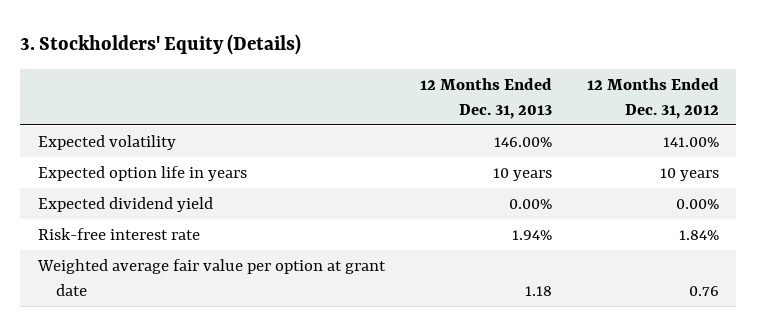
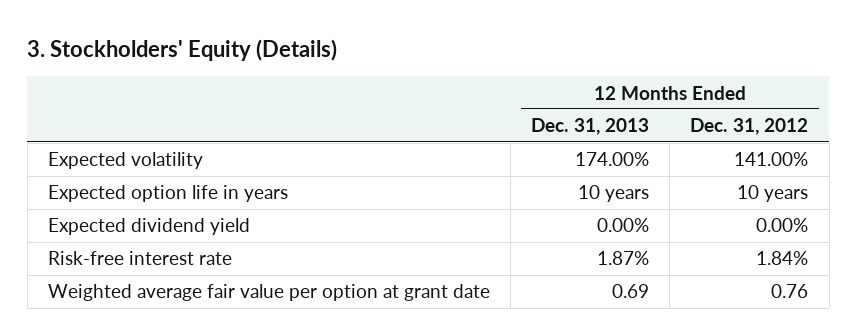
- Expected volatility | 146.00% | 141.00%
+ Expected volatility | 174.00% | 141.00%
- Risk-free interest rate | 1.94% | 1.84%
- Weighted average fair value per option at grant date | 1.18 | 0.76
+ Risk-free interest rate | 1.87% | 1.84%
+ Weighted average fair value per option at grant date | 0.69 | 0.76

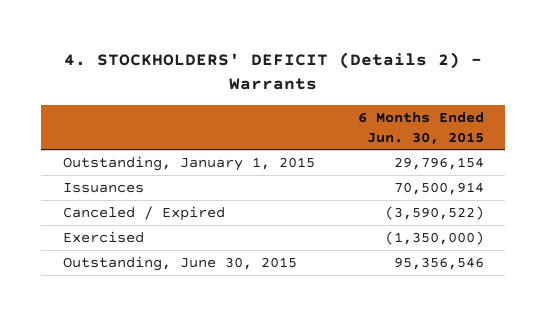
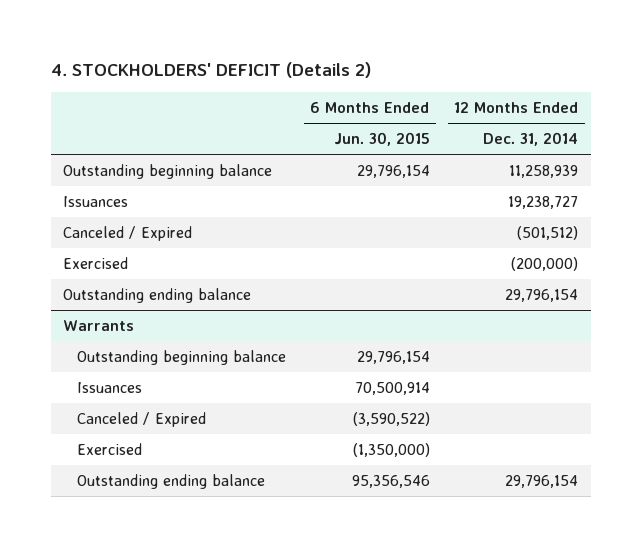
- 4. STOCKHOLDERS' DEFICIT (Details 2) - Warrants
+ 4. STOCKHOLDERS' DEFICIT (Details 2)
- | 6 Months Ended Jun. 30, 2015
+ | 6 Months Ended Jun. 30, 2015 | 12 Months Ended Dec. 31, 2014
- Outstanding, January 1, 2015 | 29,796,154
+ Outstanding beginning balance | 29,796,154 | 11,258,939
+ Issuances | | 19,238,727
+ Canceled / Expired | | (501,512)
+ Exercised | | (200,000)
+ Outstanding ending balance | | 29,796,154
+ Warrants
+ Outstanding beginning balance | 29,796,154 |
- Outstanding, June 30, 2015 | 95,356,546
+ Outstanding ending balance | 95,356,546 | 29,796,154

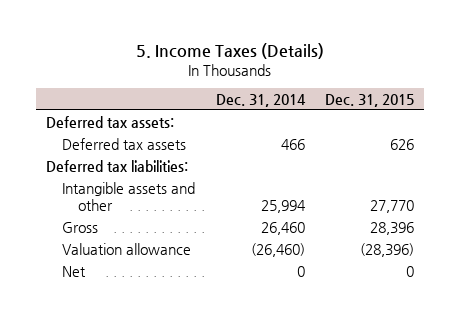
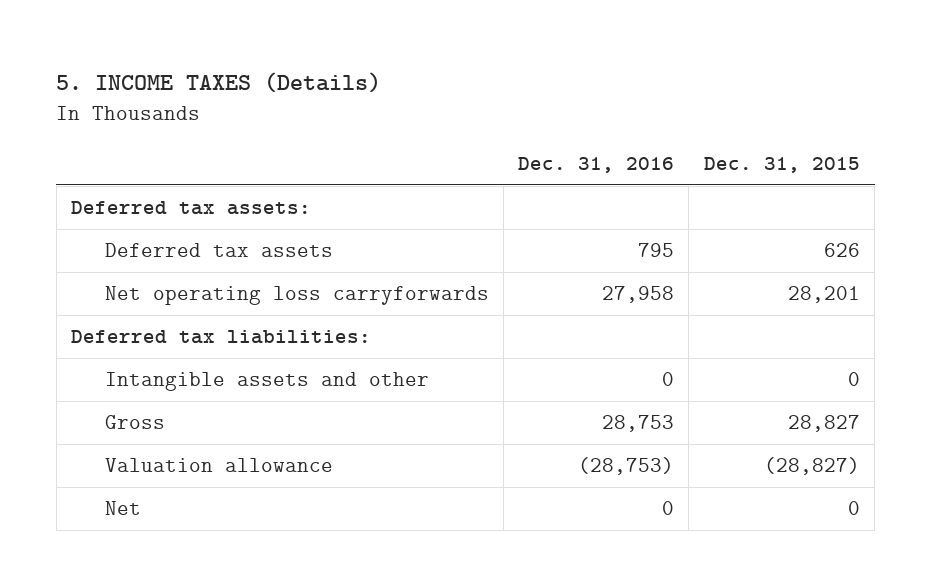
- 5. Income Taxes (Details)
+ 5. INCOME TAXES (Details)
- | Dec. 31, 2014 | Dec. 31, 2015
+ | Dec. 31, 2016 | Dec. 31, 2015
+ Net operating loss carryforwards | 27,958 | 28,201
- Intangible assets and other | 25,994 | 27,770
- Gross | 26,460 | 28,396
- Valuation allowance | (26,460) | (28,396)
+ Intangible assets and other | 0 | 0
+ Gross | 28,753 | 28,827
+ Valuation allowance | (28,753) | (28,827)

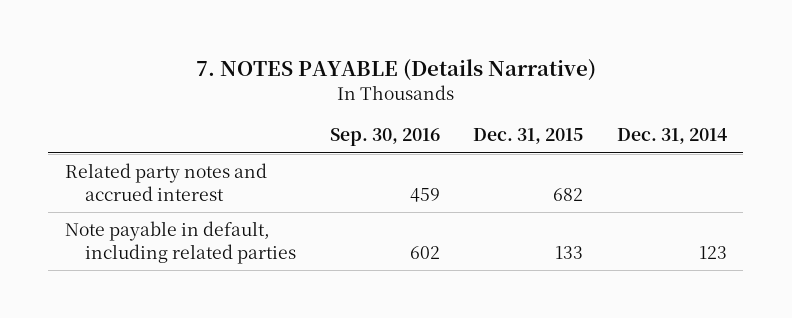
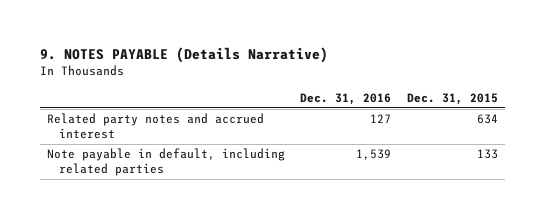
- 7. NOTES PAYABLE (Details Narrative)
+ 9. NOTES PAYABLE (Details Narrative)
- | Sep. 30, 2016 | Dec. 31, 2015 | Dec. 31, 2014
+ | Dec. 31, 2016 | Dec. 31, 2015
- Related party notes and accrued interest | 459 | 682 |
+ Related party notes and accrued interest | 127 | 634

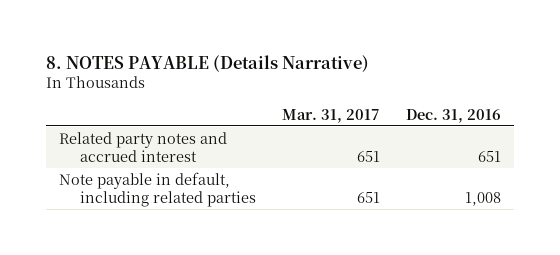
- 9. NOTES PAYABLE (Details Narrative)
+ 8. NOTES PAYABLE (Details Narrative)
- | Dec. 31, 2016 | Dec. 31, 2015
+ | Mar. 31, 2017 | Dec. 31, 2016
- Related party notes and accrued interest | 127 | 634
- Note payable in default, including related parties | 1,539 | 133
+ Related party notes and accrued interest | 651 | 651
+ Note payable in default, including related parties | 651 | 1,008

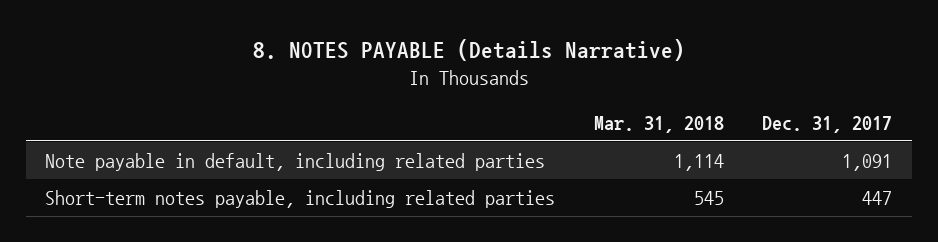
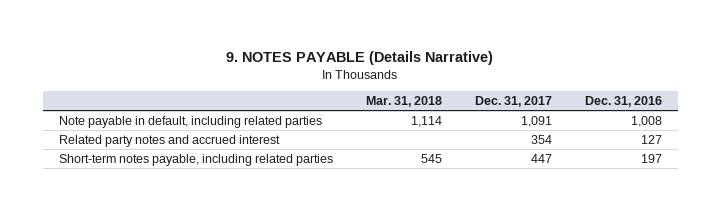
- 8. NOTES PAYABLE (Details Narrative)
+ 9. NOTES PAYABLE (Details Narrative)
- | Mar. 31, 2018 | Dec. 31, 2017
+ | Mar. 31, 2018 | Dec. 31, 2017 | Dec. 31, 2016
+ Related party notes and accrued interest | | 354 | 127

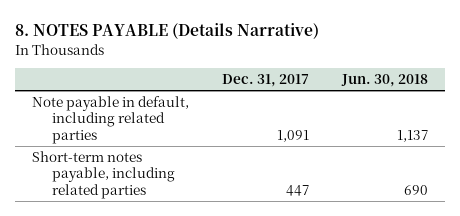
- 9. NOTES PAYABLE (Details Narrative)
+ 8. NOTES PAYABLE (Details Narrative)
- | Mar. 31, 2018 | Dec. 31, 2017 | Dec. 31, 2016
+ | Dec. 31, 2017 | Jun. 30, 2018
- Related party notes and accrued interest | | 354 | 127

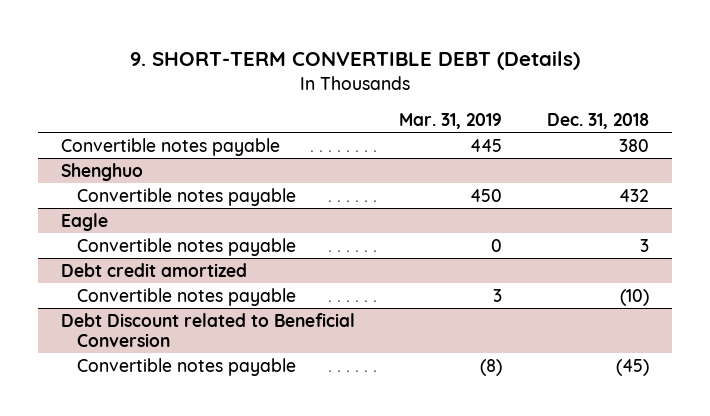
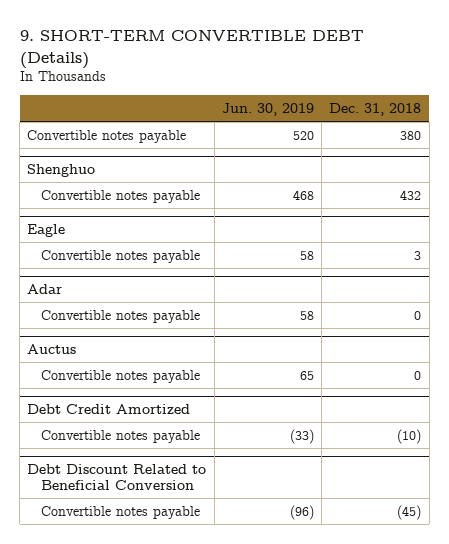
- | Mar. 31, 2019 | Dec. 31, 2018
+ | Jun. 30, 2019 | Dec. 31, 2018
- Debt credit amortized
+ Adar
+ Convertible notes payable | 58 | 0
+ Auctus
+ Convertible notes payable | 65 | 0
+ Debt Credit Amortized
- Debt Discount related to Beneficial Conversion
+ Debt Discount Related to Beneficial Conversion

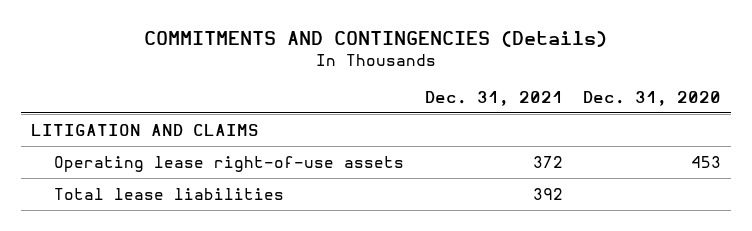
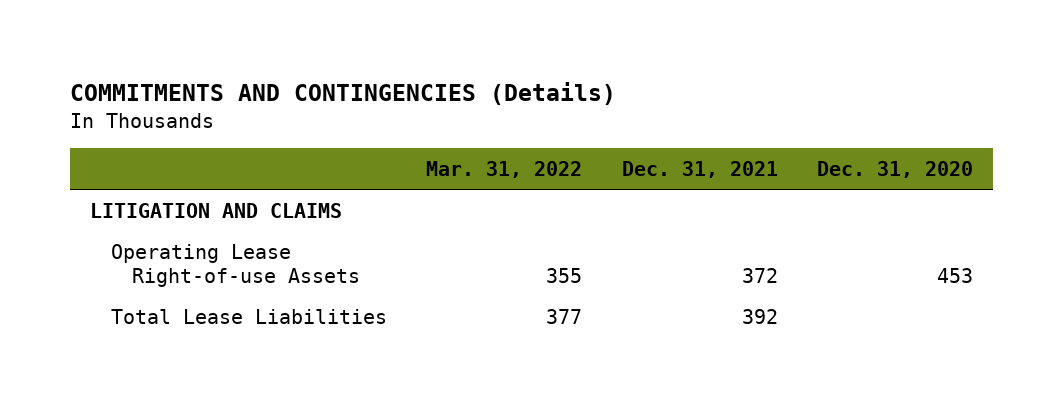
- | Dec. 31, 2021 | Dec. 31, 2020
+ | Mar. 31, 2022 | Dec. 31, 2021 | Dec. 31, 2020
- Operating lease right-of-use assets | 372 | 453
- Total lease liabilities | 392 |
+ Operating Lease Right-of-use Assets | 355 | 372 | 453
+ Total Lease Liabilities | 377 | 392 |

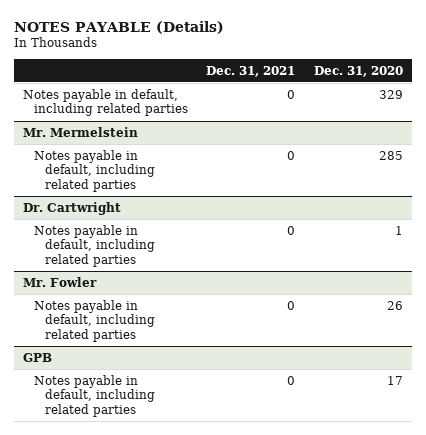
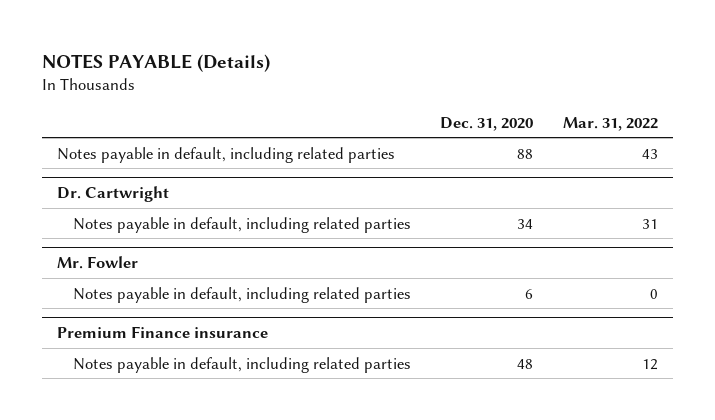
- | Dec. 31, 2021 | Dec. 31, 2020
+ | Dec. 31, 2020 | Mar. 31, 2022
- Notes payable in default, including related parties | 0 | 329
- Mr. Mermelstein
- Notes payable in default, including related parties | 0 | 285
+ Notes payable in default, including related parties | 88 | 43
@ Dr. Cartwright
- Notes payable in default, including related parties | 0 | 1
+ Notes payable in default, including related parties | 34 | 31
@ Mr. Fowler
- Notes payable in default, including related parties | 0 | 26
- GPB
- Notes payable in default, including related parties | 0 | 17
@ Mr. Fowler
+ Notes payable in default, including related parties | 6 | 0
+ Premium Finance insurance
+ Notes payable in default, including related parties | 48 | 12

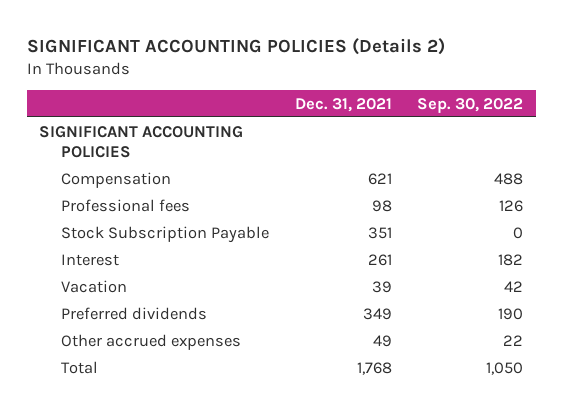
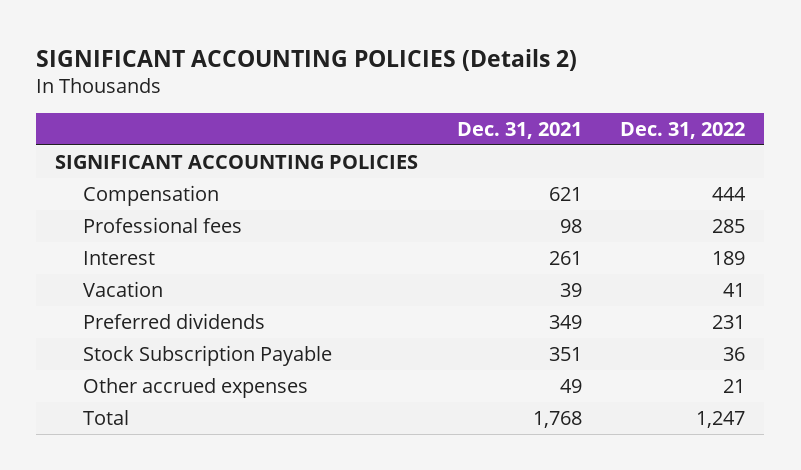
- | Dec. 31, 2021 | Sep. 30, 2022
+ | Dec. 31, 2021 | Dec. 31, 2022
moved down: Stock Subscription Payable | 351 | 36

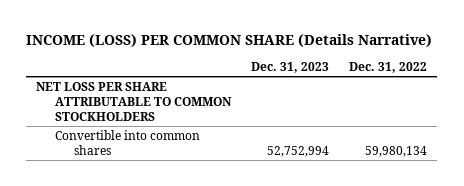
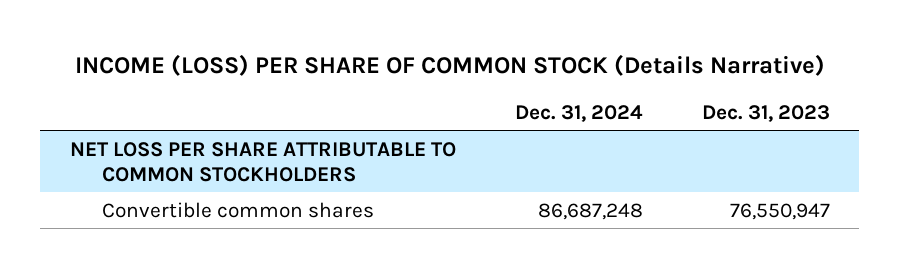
- INCOME (LOSS) PER COMMON SHARE (Details Narrative)
+ INCOME (LOSS) PER SHARE OF COMMON STOCK (Details Narrative)
- | Dec. 31, 2023 | Dec. 31, 2022
+ | Dec. 31, 2024 | Dec. 31, 2023
- Convertible into common shares | 52,752,994 | 59,980,134
+ Convertible common shares | 86,687,248 | 76,550,947

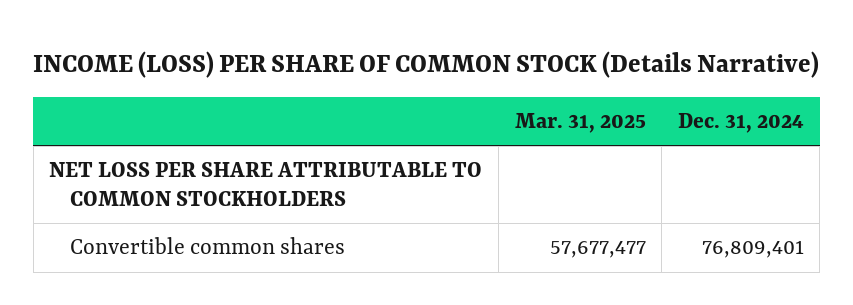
- | Dec. 31, 2024 | Dec. 31, 2023
+ | Mar. 31, 2025 | Dec. 31, 2024
- Convertible common shares | 86,687,248 | 76,550,947
+ Convertible common shares | 57,677,477 | 76,809,401

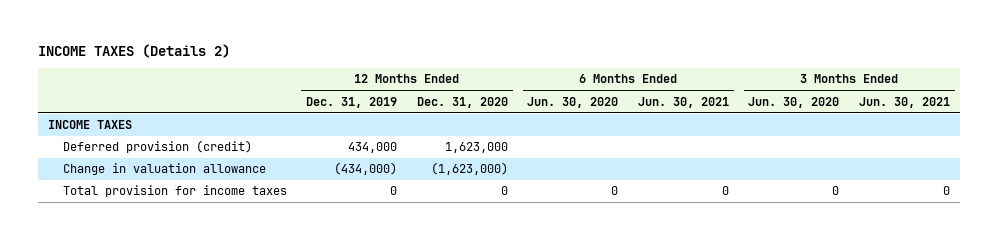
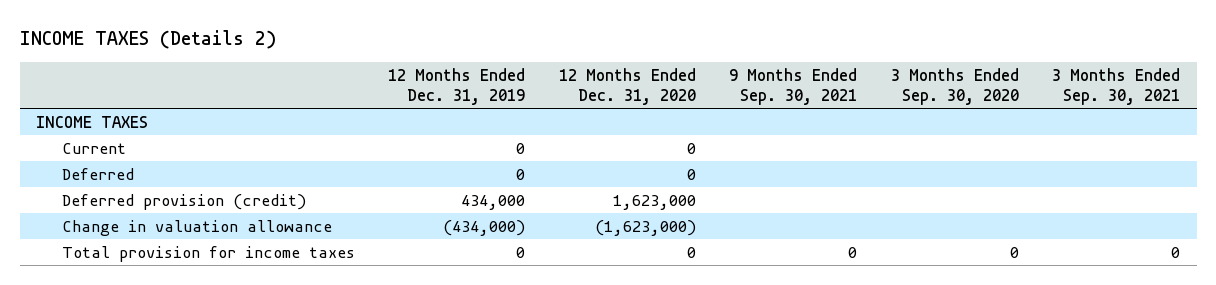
- | 12 Months Ended Dec. 31, 2019 | 12 Months Ended Dec. 31, 2020 | 6 Months Ended Jun. 30, 2020 | 6 Months Ended Jun. 30, 2021 | 3 Months Ended Jun. 30, 2020 | 3 Months Ended Jun. 30, 2021
+ | 12 Months Ended Dec. 31, 2019 | 12 Months Ended Dec. 31, 2020 | 9 Months Ended Sep. 30, 2021 | 3 Months Ended Sep. 30, 2020 | 3 Months Ended Sep. 30, 2021
+ Current | 0 | 0 | | |
+ Deferred | 0 | 0 | | |

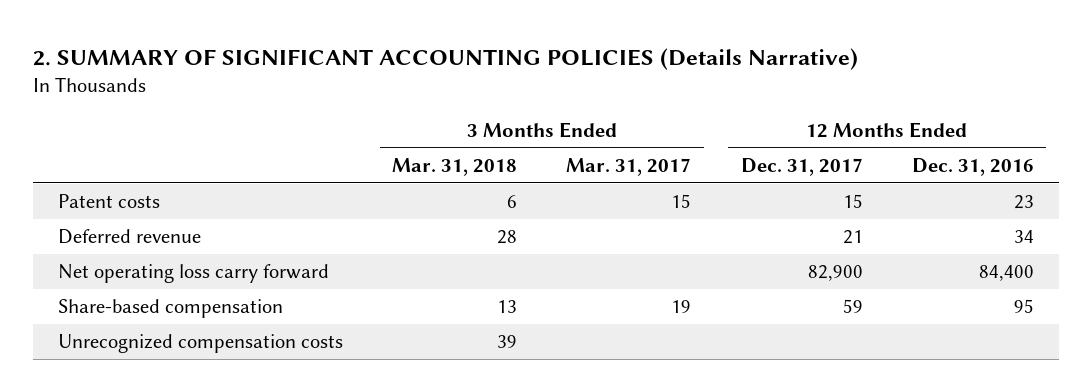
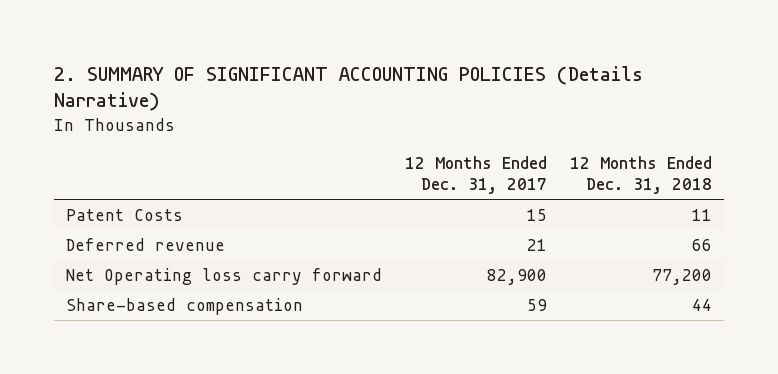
- | 3 Months Ended Mar. 31, 2018 | 3 Months Ended Mar. 31, 2017 | 12 Months Ended Dec. 31, 2017 | 12 Months Ended Dec. 31, 2016
+ | 12 Months Ended Dec. 31, 2017 | 12 Months Ended Dec. 31, 2018
- Patent costs | 6 | 15 | 15 | 23
+ Patent Costs | 15 | 11
- Net operating loss carry forward | | | 82,900 | 84,400
+ Net Operating loss carry forward | 82,900 | 77,200
- Unrecognized compensation costs | 39 | | |

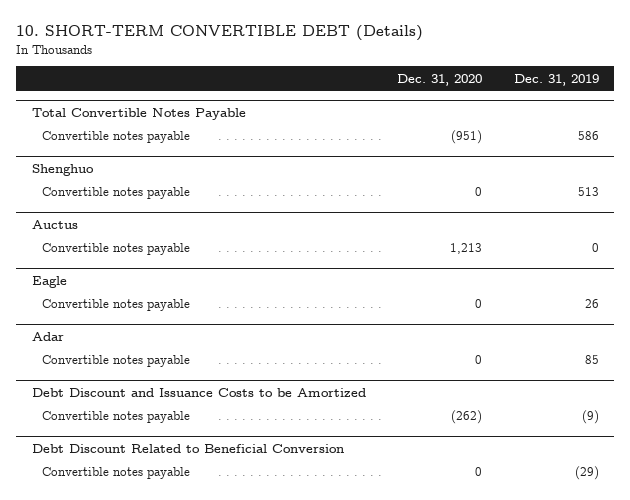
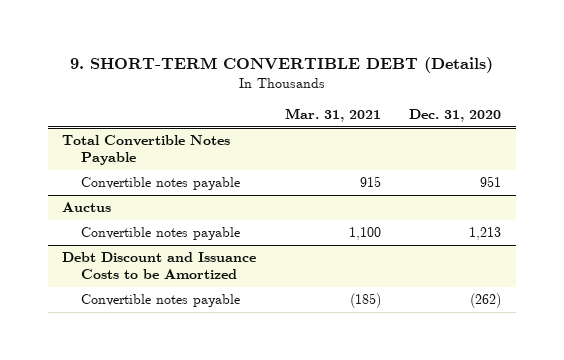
- 10. SHORT-TERM CONVERTIBLE DEBT (Details)
+ 9. SHORT-TERM CONVERTIBLE DEBT (Details)
- | Dec. 31, 2020 | Dec. 31, 2019
+ | Mar. 31, 2021 | Dec. 31, 2020
@ Total Convertible Notes Payable
- Convertible notes payable | (951) | 586
- Shenghuo
- Convertible notes payable | 0 | 513
@ Total Convertible Notes Payable
+ Convertible notes payable | 915 | 951
- Eagle
- Convertible notes payable | 0 | 26
- Adar
- Convertible notes payable | 0 | 85
- Debt Discount Related to Beneficial Conversion
- Convertible notes payable | 0 | (29)

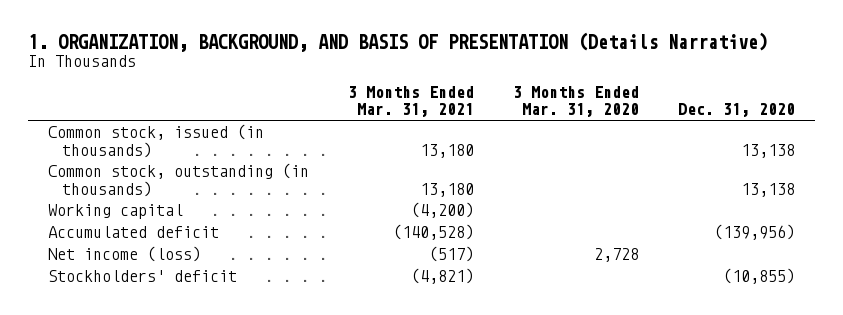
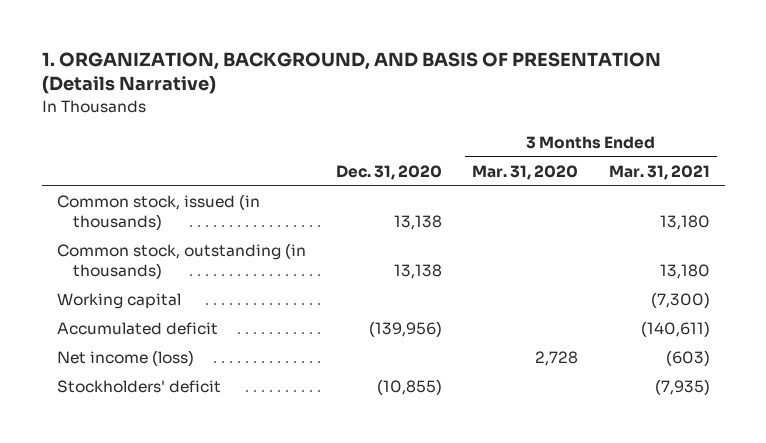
- | 3 Months Ended Mar. 31, 2021 | 3 Months Ended Mar. 31, 2020 | Dec. 31, 2020
+ | Dec. 31, 2020 | 3 Months Ended Mar. 31, 2020 | 3 Months Ended Mar. 31, 2021
- Working capital | (4,200) | |
- Accumulated deficit | (140,528) | | (139,956)
- Net income (loss) | (517) | 2,728 |
- Stockholders' deficit | (4,821) | | (10,855)
+ Working capital | | | (7,300)
+ Accumulated deficit | (139,956) | | (140,611)
+ Net income (loss) | | 2,728 | (603)
+ Stockholders' deficit | (10,855) | | (7,935)

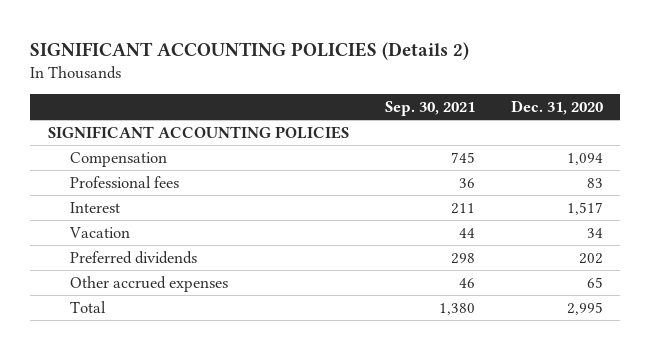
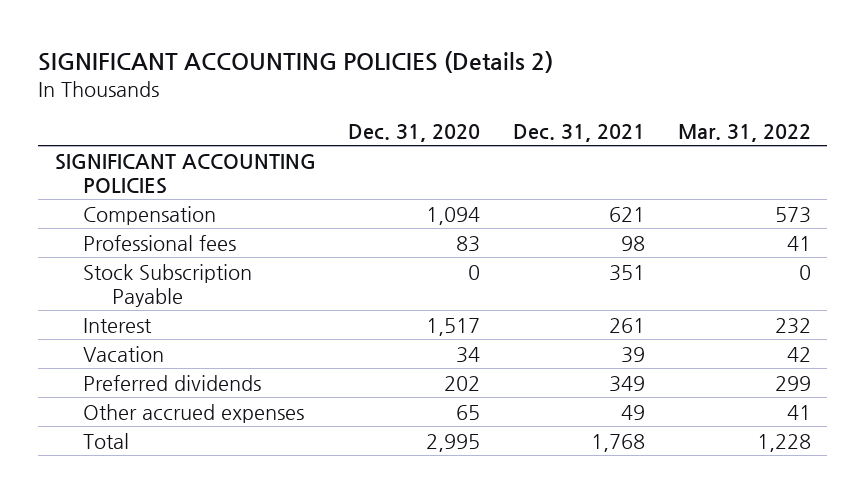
- | Sep. 30, 2021 | Dec. 31, 2020
+ | Dec. 31, 2020 | Dec. 31, 2021 | Mar. 31, 2022
+ Stock Subscription Payable | 0 | 351 | 0

